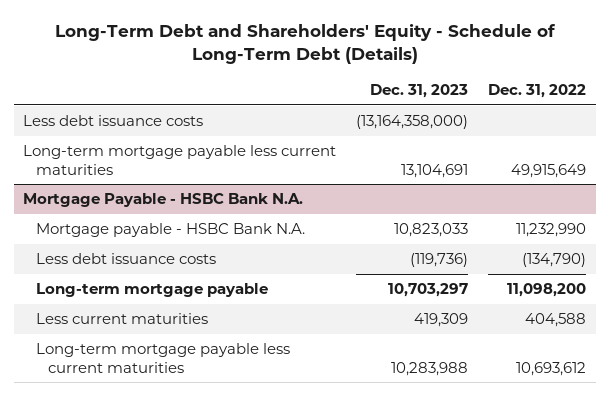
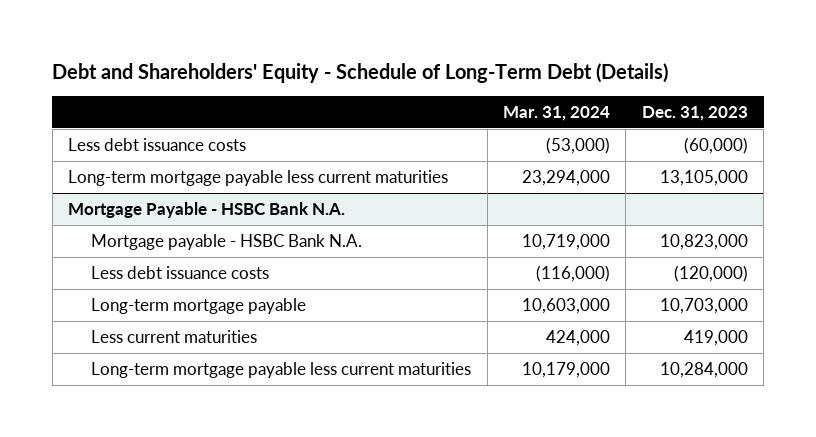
- Long-Term Debt and Shareholders' Equity - Schedule of Long-Term Debt (Details)
+ Debt and Shareholders' Equity - Schedule of Long-Term Debt (Details)
- | Dec. 31, 2023 | Dec. 31, 2022
+ | Mar. 31, 2024 | Dec. 31, 2023
- Less debt issuance costs | (13,164,358,000) |
- Long-term mortgage payable less current maturities | 13,104,691 | 49,915,649
+ Less debt issuance costs | (53,000) | (60,000)
+ Long-term mortgage payable less current maturities | 23,294,000 | 13,105,000
@ Mortgage Payable - HSBC Bank N.A.
- Mortgage payable - HSBC Bank N.A. | 10,823,033 | 11,232,990
- Less debt issuance costs | (119,736) | (134,790)
- Long-term mortgage payable | 10,703,297 | 11,098,200
- Less current maturities | 419,309 | 404,588
- Long-term mortgage payable less current maturities | 10,283,988 | 10,693,612
+ Mortgage payable - HSBC Bank N.A. | 10,719,000 | 10,823,000
+ Less debt issuance costs | (116,000) | (120,000)
+ Long-term mortgage payable | 10,603,000 | 10,703,000
+ Less current maturities | 424,000 | 419,000
+ Long-term mortgage payable less current maturities | 10,179,000 | 10,284,000

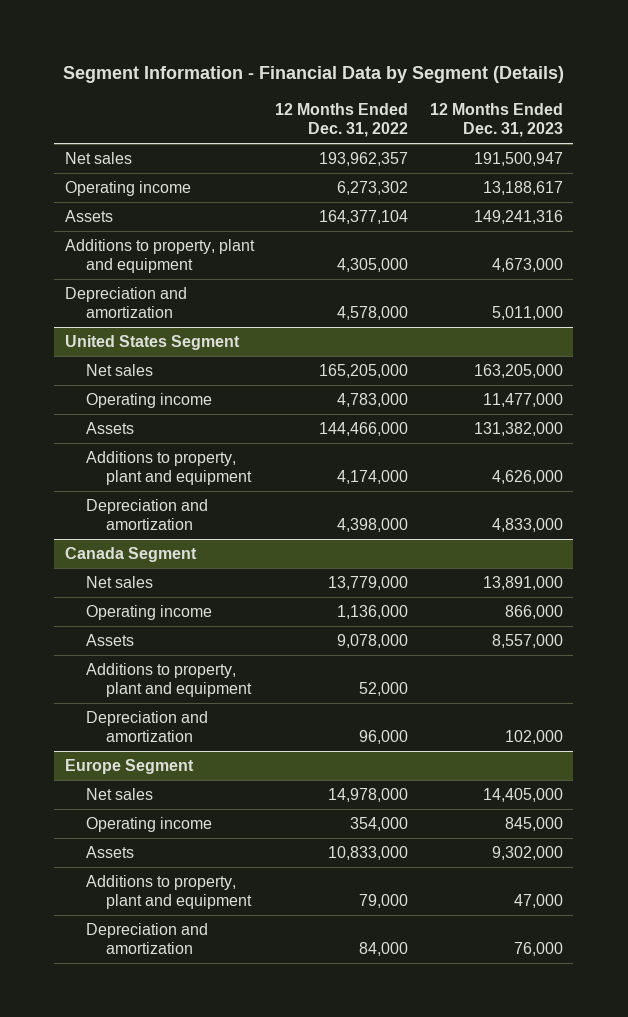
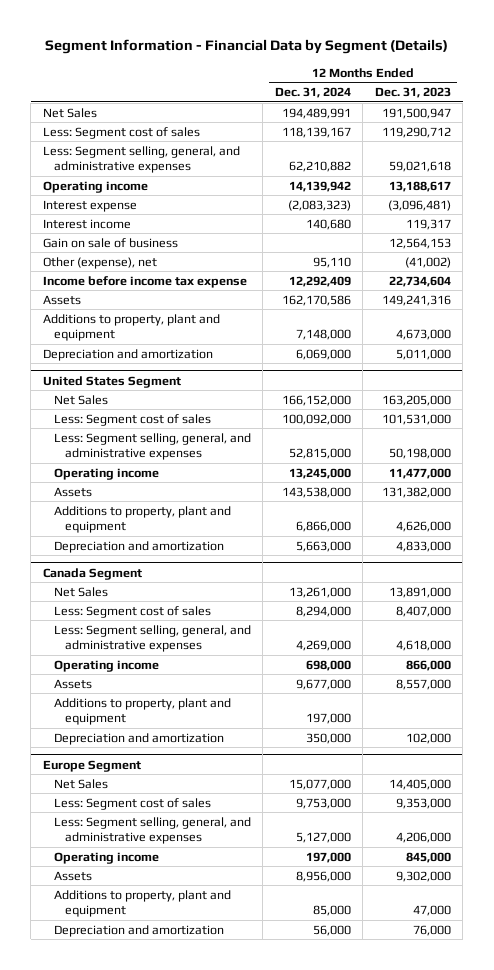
- | 12 Months Ended Dec. 31, 2022 | 12 Months Ended Dec. 31, 2023
+ | 12 Months Ended Dec. 31, 2024 | 12 Months Ended Dec. 31, 2023
- Net sales | 193,962,357 | 191,500,947
+ Net Sales | 194,489,991 | 191,500,947
+ Less: Segment cost of sales | 118,139,167 | 119,290,712
+ Less: Segment selling, general, and administrative expenses | 62,210,882 | 59,021,618
+ Interest expense | (2,083,323) | (3,096,481)
+ Interest income | 140,680 | 119,317
+ Gain on sale of business | | 12,564,153
+ Other (expense), net | 95,110 | (41,002)
+ Income before income tax expense | 12,292,409 | 22,734,604
@ United States Segment
- Net sales | 165,205,000 | 163,205,000
+ Net Sales | 166,152,000 | 163,205,000
+ Less: Segment cost of sales | 100,092,000 | 101,531,000
+ Less: Segment selling, general, and administrative expenses | 52,815,000 | 50,198,000
@ Canada Segment
- Net sales | 13,779,000 | 13,891,000
+ Net Sales | 13,261,000 | 13,891,000
+ Less: Segment cost of sales | 8,294,000 | 8,407,000
+ Less: Segment selling, general, and administrative expenses | 4,269,000 | 4,618,000
@ Europe Segment
- Net sales | 14,978,000 | 14,405,000
+ Net Sales | 15,077,000 | 14,405,000
+ Less: Segment cost of sales | 9,753,000 | 9,353,000
+ Less: Segment selling, general, and administrative expenses | 5,127,000 | 4,206,000

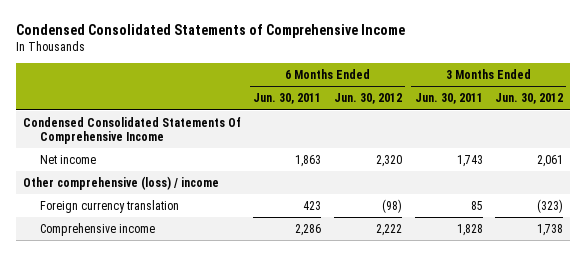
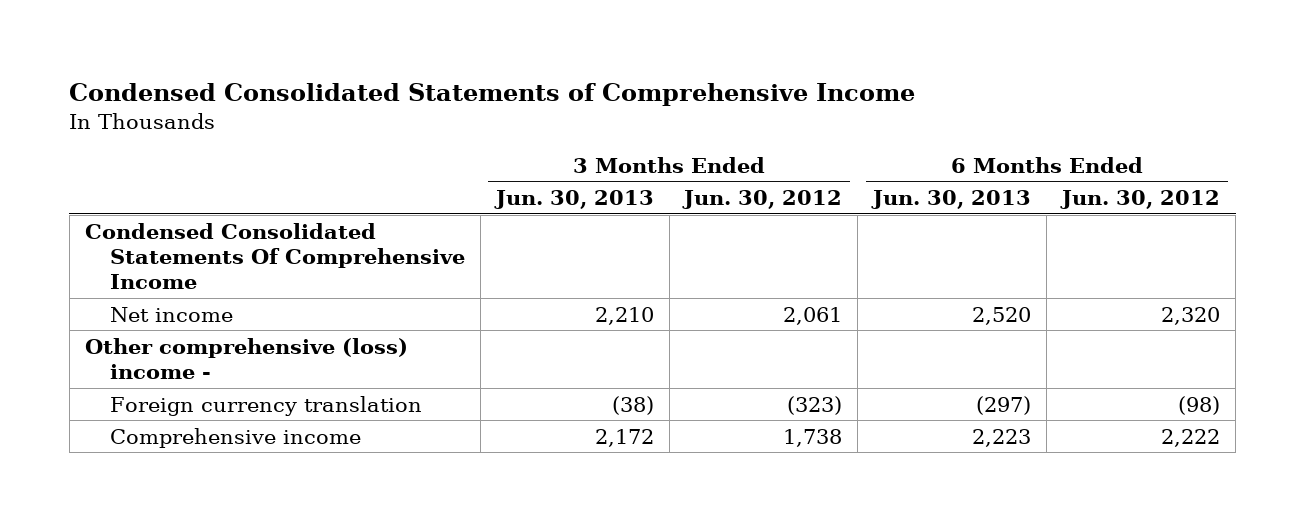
- | 6 Months Ended Jun. 30, 2011 | 6 Months Ended Jun. 30, 2012 | 3 Months Ended Jun. 30, 2011 | 3 Months Ended Jun. 30, 2012
+ | 3 Months Ended Jun. 30, 2013 | 3 Months Ended Jun. 30, 2012 | 6 Months Ended Jun. 30, 2013 | 6 Months Ended Jun. 30, 2012
- Other comprehensive (loss) / income
+ Other comprehensive (loss) income -

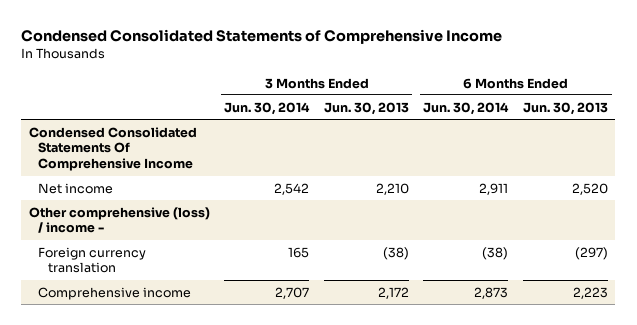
- | 3 Months Ended Jun. 30, 2013 | 3 Months Ended Jun. 30, 2012 | 6 Months Ended Jun. 30, 2013 | 6 Months Ended Jun. 30, 2012
+ | 3 Months Ended Jun. 30, 2014 | 3 Months Ended Jun. 30, 2013 | 6 Months Ended Jun. 30, 2014 | 6 Months Ended Jun. 30, 2013
- Other comprehensive (loss) income -
+ Other comprehensive (loss) / income -

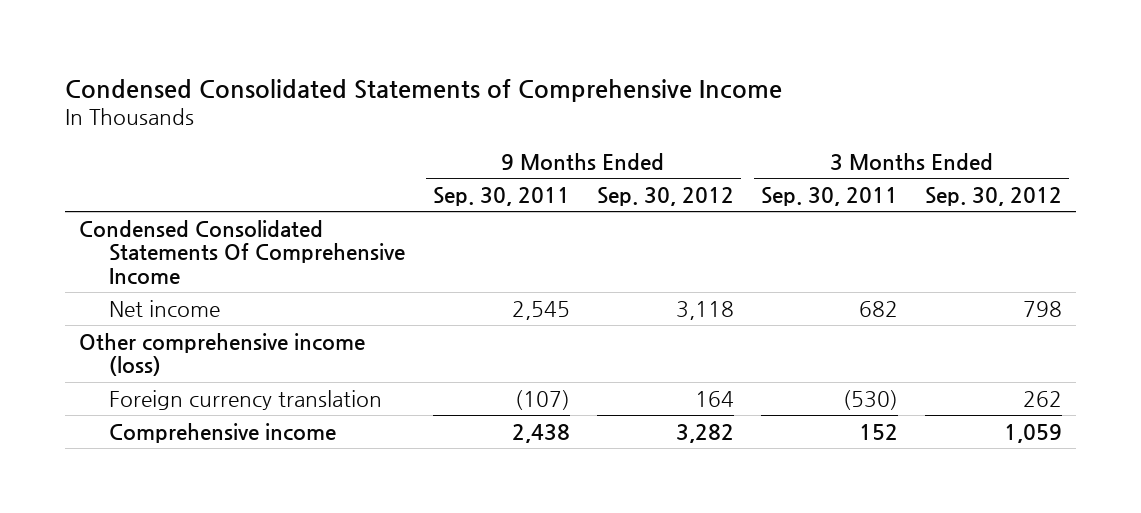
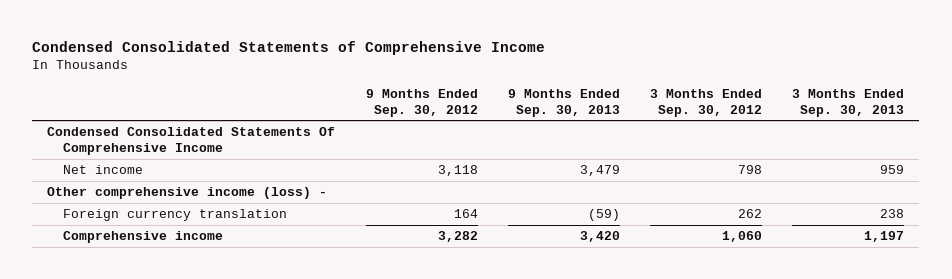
- | 9 Months Ended Sep. 30, 2011 | 9 Months Ended Sep. 30, 2012 | 3 Months Ended Sep. 30, 2011 | 3 Months Ended Sep. 30, 2012
+ | 9 Months Ended Sep. 30, 2012 | 9 Months Ended Sep. 30, 2013 | 3 Months Ended Sep. 30, 2012 | 3 Months Ended Sep. 30, 2013
- Other comprehensive income (loss)
+ Other comprehensive income (loss) -
- Comprehensive income | 2,438 | 3,282 | 152 | 1,059
+ Comprehensive income | 3,282 | 3,420 | 1,060 | 1,197

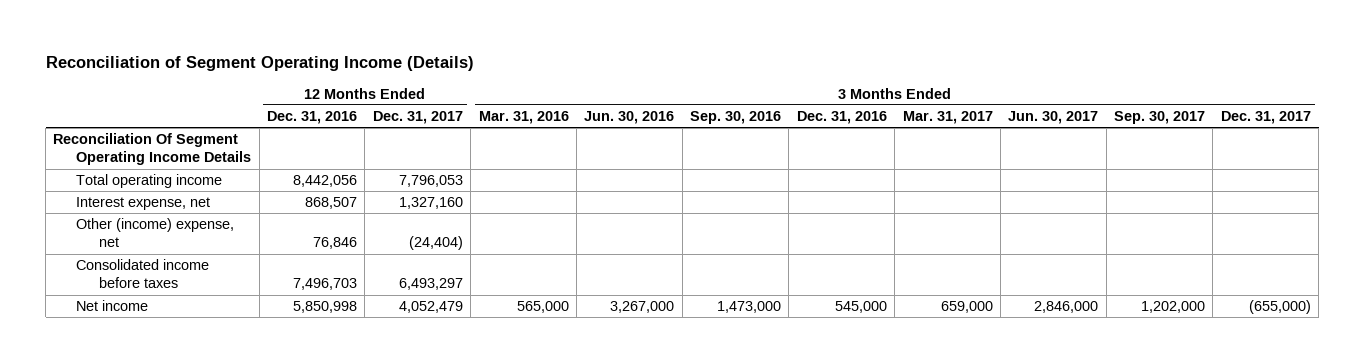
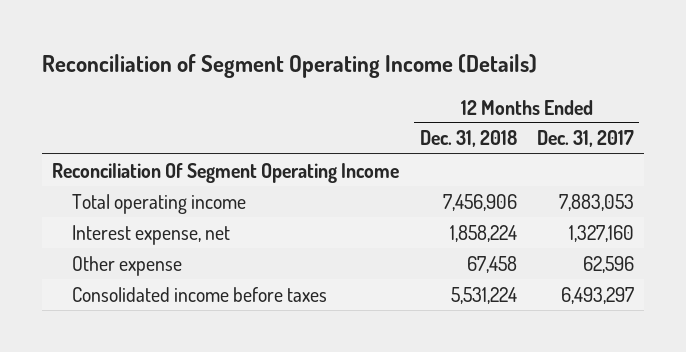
- | 12 Months Ended Dec. 31, 2016 | 12 Months Ended Dec. 31, 2017 | 3 Months Ended Mar. 31, 2016 | 3 Months Ended Jun. 30, 2016 | 3 Months Ended Sep. 30, 2016 | 3 Months Ended Dec. 31, 2016 | 3 Months Ended Mar. 31, 2017 | 3 Months Ended Jun. 30, 2017 | 3 Months Ended Sep. 30, 2017 | 3 Months Ended Dec. 31, 2017
+ | 12 Months Ended Dec. 31, 2018 | 12 Months Ended Dec. 31, 2017
- Reconciliation Of Segment Operating Income Details
- Total operating income | 8,442,056 | 7,796,053 | | | | | | | |
+ Reconciliation Of Segment Operating Income
+ Total operating income | 7,456,906 | 7,883,053
- Other (income) expense, net | 76,846 | (24,404) | | | | | | | |
+ Other expense | 67,458 | 62,596
- Net income | 5,850,998 | 4,052,479 | 565,000 | 3,267,000 | 1,473,000 | 545,000 | 659,000 | 2,846,000 | 1,202,000 | (655,000)

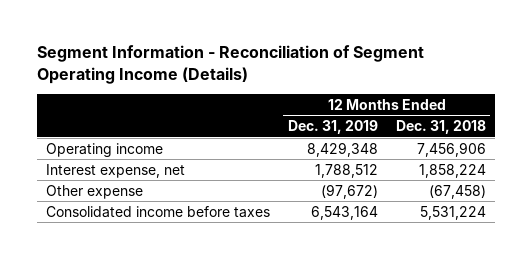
- Reconciliation of Segment Operating Income (Details)
+ Segment Information - Reconciliation of Segment Operating Income (Details)
- | 12 Months Ended Dec. 31, 2018 | 12 Months Ended Dec. 31, 2017
+ | 12 Months Ended Dec. 31, 2019 | 12 Months Ended Dec. 31, 2018
- Reconciliation Of Segment Operating Income
- Total operating income | 7,456,906 | 7,883,053
+ Operating income | 8,429,348 | 7,456,906
- Other expense | 67,458 | 62,596
+ Other expense | (97,672) | (67,458)

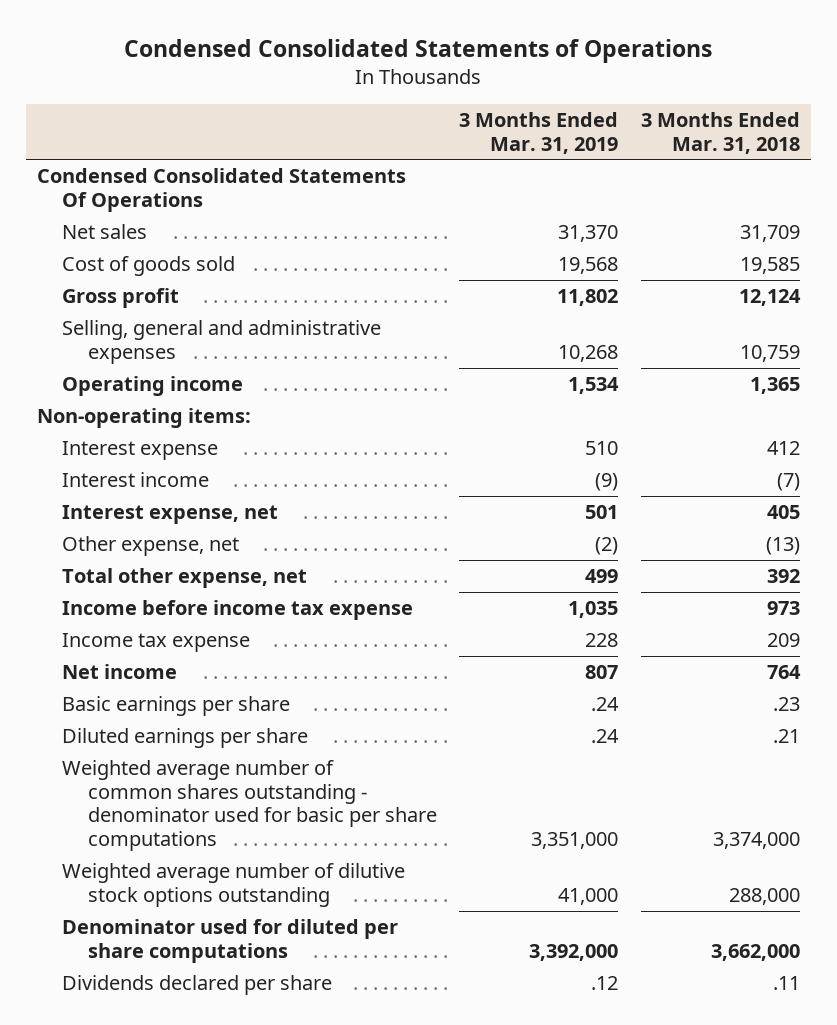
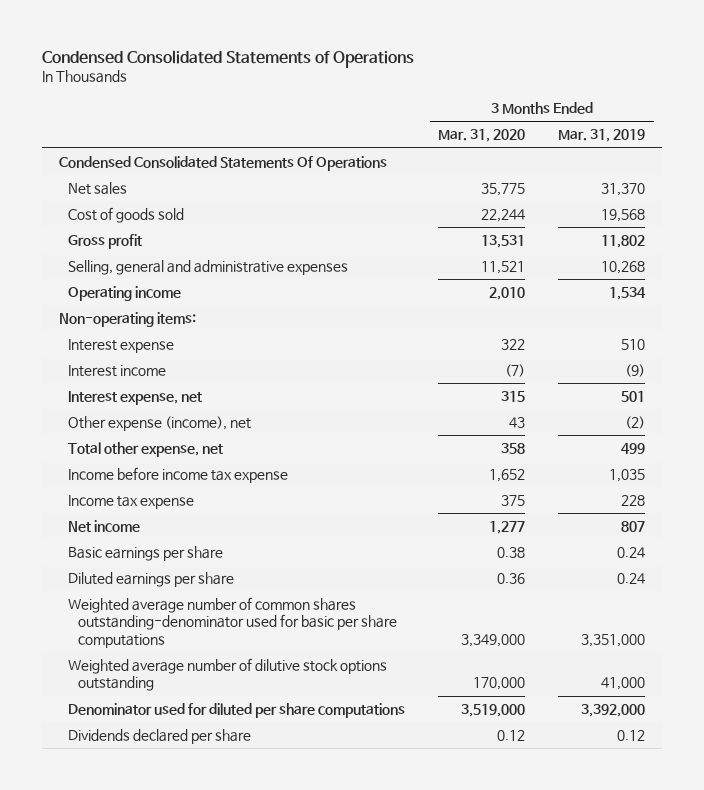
- | 3 Months Ended Mar. 31, 2019 | 3 Months Ended Mar. 31, 2018
+ | 3 Months Ended Mar. 31, 2020 | 3 Months Ended Mar. 31, 2019
- Other expense, net | (2) | (13)
+ Other expense (income), net | 43 | (2)
- Basic earnings per share | .24 | .23
- Diluted earnings per share | .24 | .21
- Weighted average number of common shares outstanding - denominator used for basic per share computations | 3,351,000 | 3,374,000
+ Basic earnings per share | 0.38 | 0.24
+ Diluted earnings per share | 0.36 | 0.24
+ Weighted average number of common shares outstanding-denominator used for basic per share computations | 3,349,000 | 3,351,000
- Dividends declared per share | .12 | .11
+ Dividends declared per share | 0.12 | 0.12

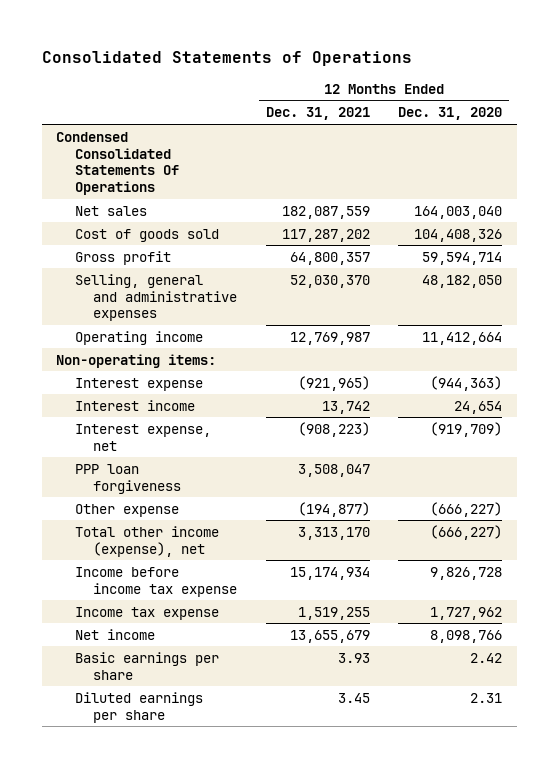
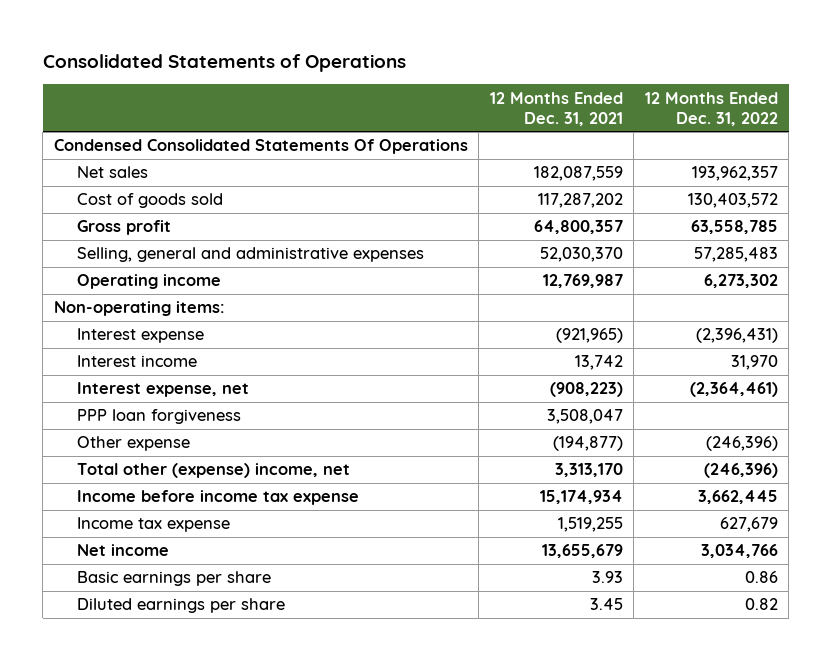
- | 12 Months Ended Dec. 31, 2021 | 12 Months Ended Dec. 31, 2020
+ | 12 Months Ended Dec. 31, 2021 | 12 Months Ended Dec. 31, 2022
- Total other income (expense), net | 3,313,170 | (666,227)
+ Total other (expense) income, net | 3,313,170 | (246,396)

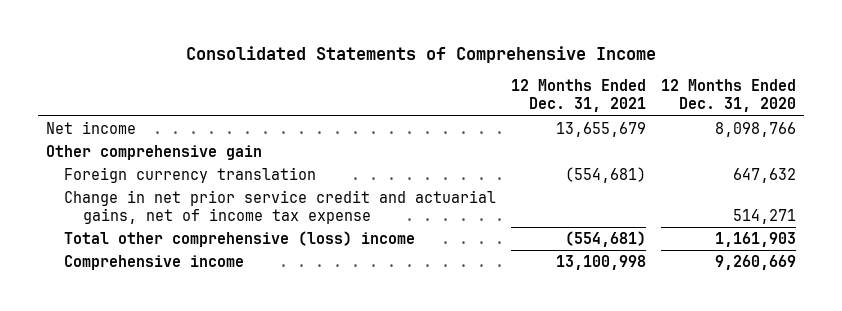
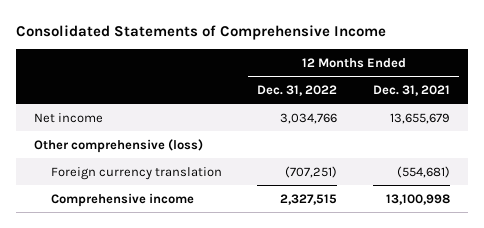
- | 12 Months Ended Dec. 31, 2021 | 12 Months Ended Dec. 31, 2020
+ | 12 Months Ended Dec. 31, 2022 | 12 Months Ended Dec. 31, 2021
- Other comprehensive gain
+ Other comprehensive (loss)
- Change in net prior service credit and actuarial gains, net of income tax expense | | 514,271
- Total other comprehensive (loss) income | (554,681) | 1,161,903

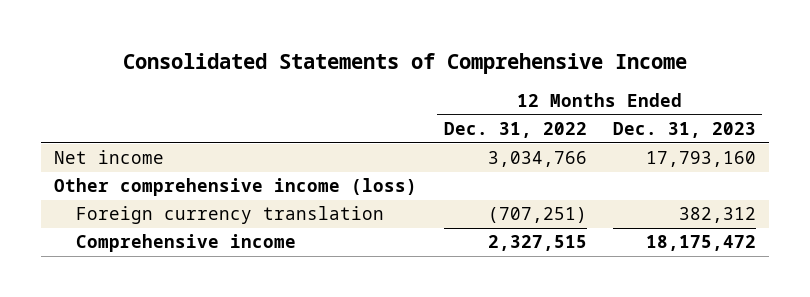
- | 12 Months Ended Dec. 31, 2022 | 12 Months Ended Dec. 31, 2021
+ | 12 Months Ended Dec. 31, 2022 | 12 Months Ended Dec. 31, 2023
- Other comprehensive (loss)
+ Other comprehensive income (loss)

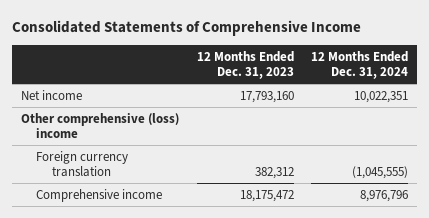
- | 12 Months Ended Dec. 31, 2022 | 12 Months Ended Dec. 31, 2023
+ | 12 Months Ended Dec. 31, 2023 | 12 Months Ended Dec. 31, 2024
- Other comprehensive income (loss)
+ Other comprehensive (loss) income

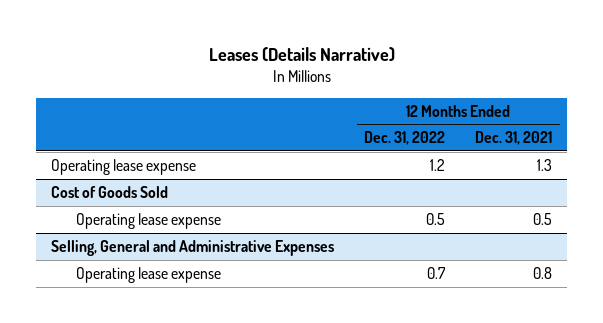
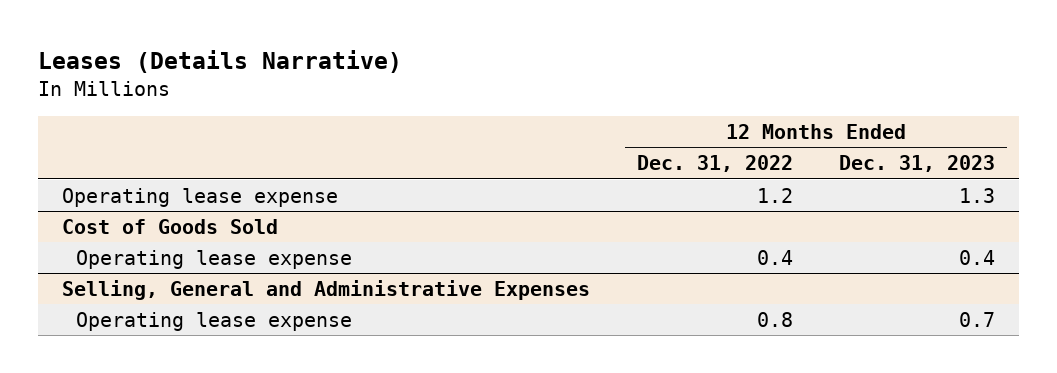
- | 12 Months Ended Dec. 31, 2022 | 12 Months Ended Dec. 31, 2021
+ | 12 Months Ended Dec. 31, 2022 | 12 Months Ended Dec. 31, 2023
@ Cost of Goods Sold
- Operating lease expense | 0.5 | 0.5
+ Operating lease expense | 0.4 | 0.4
@ Selling, General and Administrative Expenses
- Operating lease expense | 0.7 | 0.8
+ Operating lease expense | 0.8 | 0.7

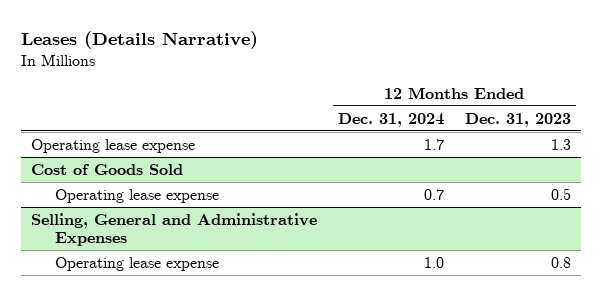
- | 12 Months Ended Dec. 31, 2022 | 12 Months Ended Dec. 31, 2023
+ | 12 Months Ended Dec. 31, 2024 | 12 Months Ended Dec. 31, 2023
@ Cost of Goods Sold
- Operating lease expense | 0.4 | 0.4
+ Operating lease expense | 0.7 | 0.5
@ Selling, General and Administrative Expenses
- Operating lease expense | 0.8 | 0.7
+ Operating lease expense | 1.0 | 0.8

